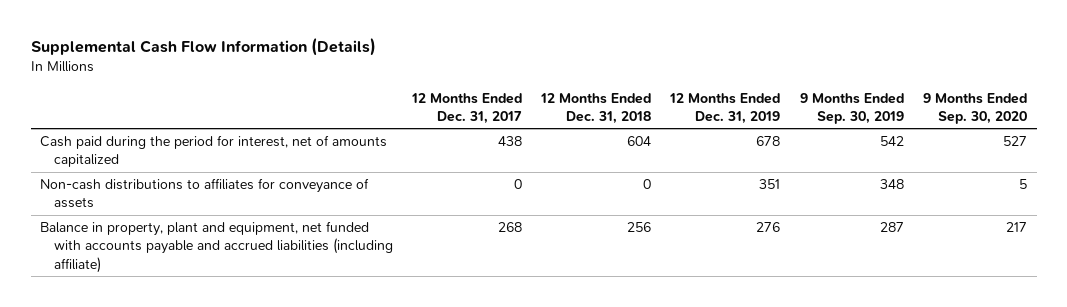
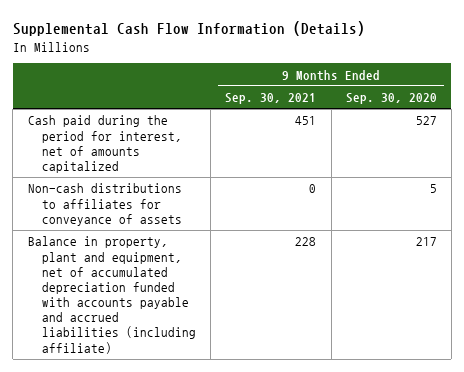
- | 12 Months Ended Dec. 31, 2017 | 12 Months Ended Dec. 31, 2018 | 12 Months Ended Dec. 31, 2019 | 9 Months Ended Sep. 30, 2019 | 9 Months Ended Sep. 30, 2020
+ | 9 Months Ended Sep. 30, 2021 | 9 Months Ended Sep. 30, 2020
- Balance in property, plant and equipment, net funded with accounts payable and accrued liabilities (including affiliate) | 268 | 256 | 276 | 287 | 217
+ Balance in property, plant and equipment, net of accumulated depreciation funded with accounts payable and accrued liabilities (including affiliate) | 228 | 217

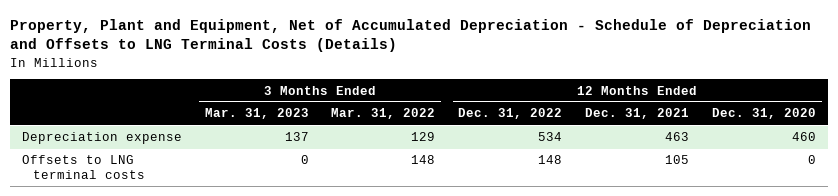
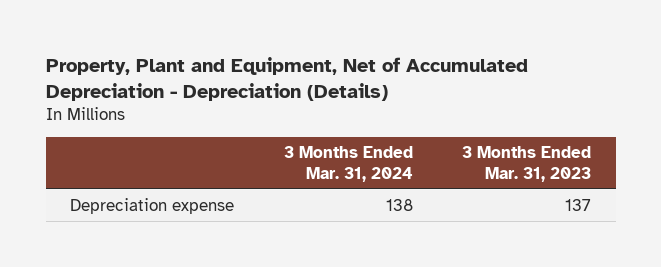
- Property, Plant and Equipment, Net of Accumulated Depreciation - Schedule of Depreciation and Offsets to LNG Terminal Costs (Details)
+ Property, Plant and Equipment, Net of Accumulated Depreciation - Depreciation (Details)
- | 3 Months Ended Mar. 31, 2023 | 3 Months Ended Mar. 31, 2022 | 12 Months Ended Dec. 31, 2022 | 12 Months Ended Dec. 31, 2021 | 12 Months Ended Dec. 31, 2020
+ | 3 Months Ended Mar. 31, 2024 | 3 Months Ended Mar. 31, 2023
- Offsets to LNG terminal costs | 0 | 148 | 148 | 105 | 0

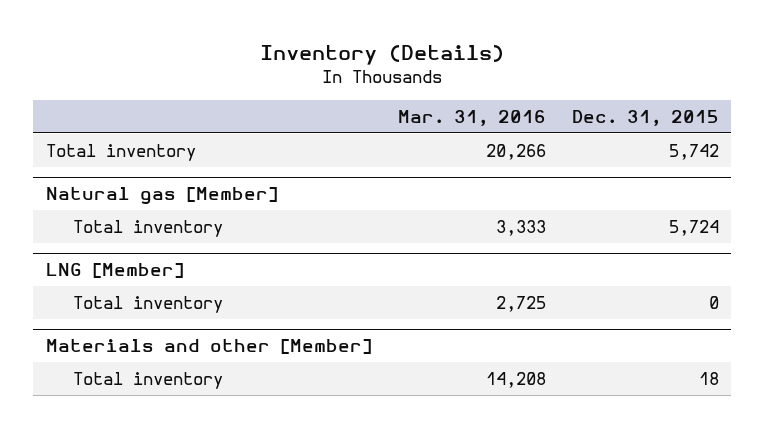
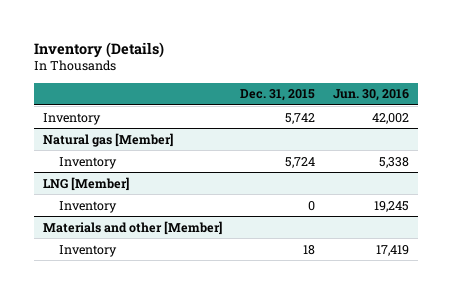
- | Mar. 31, 2016 | Dec. 31, 2015
+ | Dec. 31, 2015 | Jun. 30, 2016
- Total inventory | 20,266 | 5,742
+ Inventory | 5,742 | 42,002
@ Natural gas [Member]
- Total inventory | 3,333 | 5,724
+ Inventory | 5,724 | 5,338
@ LNG [Member]
- Total inventory | 2,725 | 0
+ Inventory | 0 | 19,245
@ Materials and other [Member]
- Total inventory | 14,208 | 18
+ Inventory | 18 | 17,419

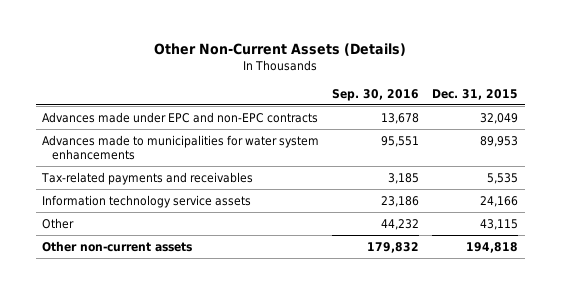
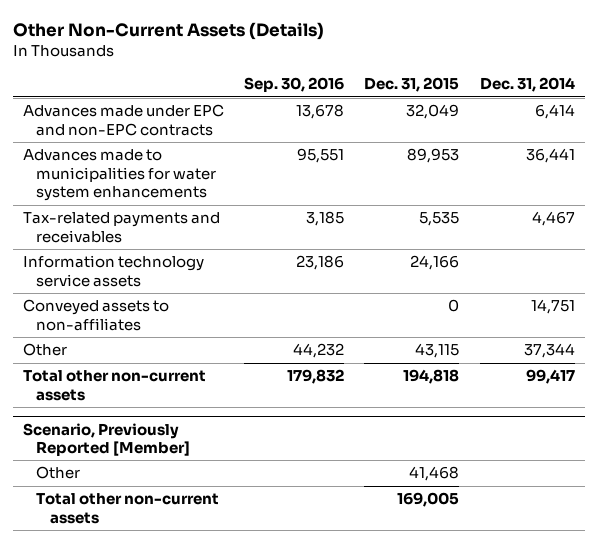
- | Sep. 30, 2016 | Dec. 31, 2015
+ | Sep. 30, 2016 | Dec. 31, 2015 | Dec. 31, 2014
+ Conveyed assets to non-affiliates | | 0 | 14,751
- Other non-current assets | 179,832 | 194,818
+ Total other non-current assets | 179,832 | 194,818 | 99,417
+ Scenario, Previously Reported [Member]
+ Other | | 41,468 |
+ Total other non-current assets | | 169,005 |

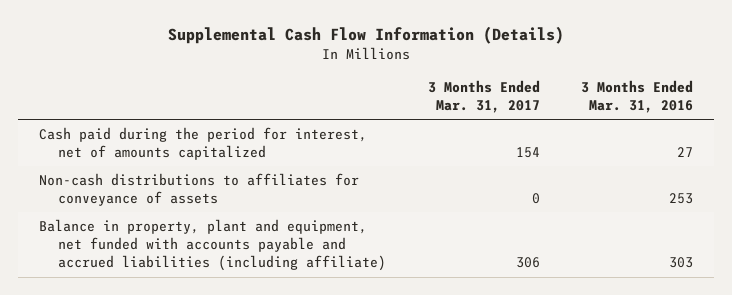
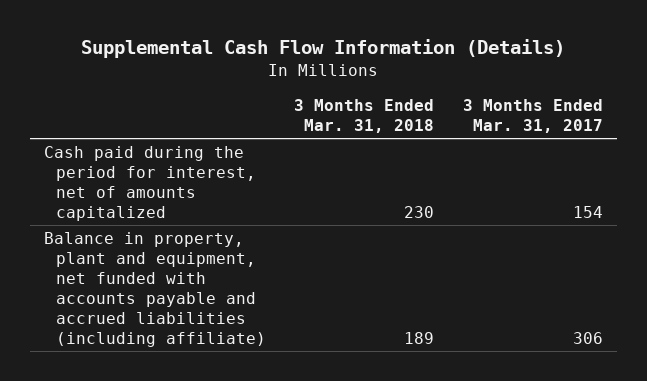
- | 3 Months Ended Mar. 31, 2017 | 3 Months Ended Mar. 31, 2016
+ | 3 Months Ended Mar. 31, 2018 | 3 Months Ended Mar. 31, 2017
- Non-cash distributions to affiliates for conveyance of assets | 0 | 253

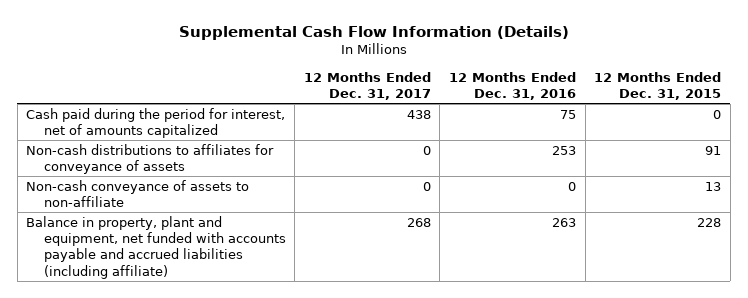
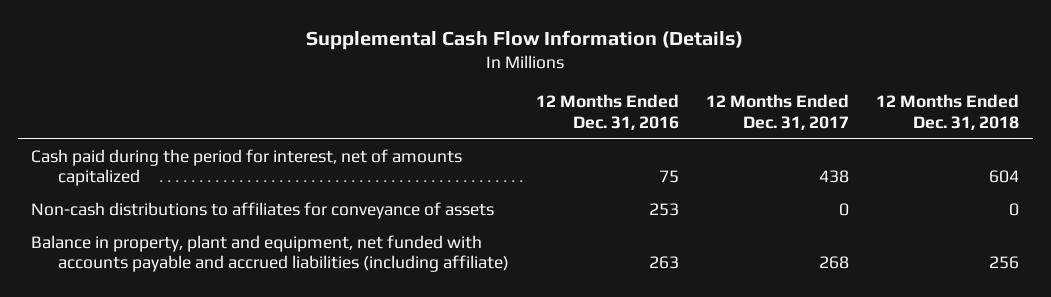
- | 12 Months Ended Dec. 31, 2017 | 12 Months Ended Dec. 31, 2016 | 12 Months Ended Dec. 31, 2015
+ | 12 Months Ended Dec. 31, 2016 | 12 Months Ended Dec. 31, 2017 | 12 Months Ended Dec. 31, 2018
- Non-cash conveyance of assets to non-affiliate | 0 | 0 | 13

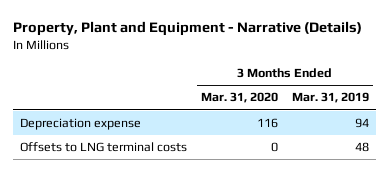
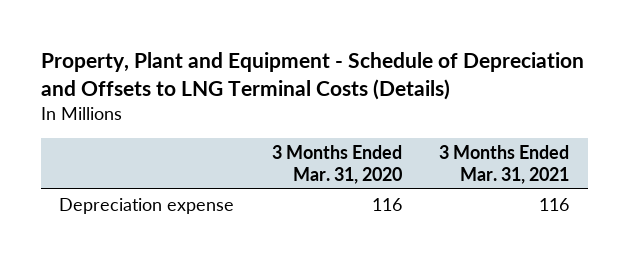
- Property, Plant and Equipment - Narrative (Details)
+ Property, Plant and Equipment - Schedule of Depreciation and Offsets to LNG Terminal Costs (Details)
- | 3 Months Ended Mar. 31, 2020 | 3 Months Ended Mar. 31, 2019
+ | 3 Months Ended Mar. 31, 2020 | 3 Months Ended Mar. 31, 2021
- Offsets to LNG terminal costs | 0 | 48

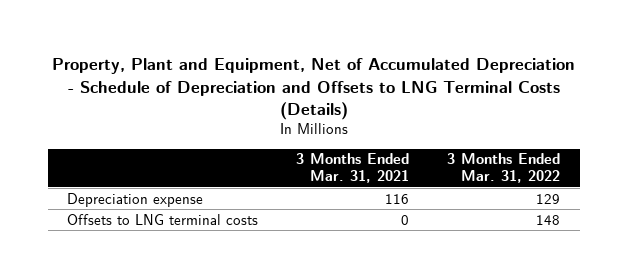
- Property, Plant and Equipment - Schedule of Depreciation and Offsets to LNG Terminal Costs (Details)
+ Property, Plant and Equipment, Net of Accumulated Depreciation - Schedule of Depreciation and Offsets to LNG Terminal Costs (Details)
- | 3 Months Ended Mar. 31, 2020 | 3 Months Ended Mar. 31, 2021
+ | 3 Months Ended Mar. 31, 2021 | 3 Months Ended Mar. 31, 2022
+ Offsets to LNG terminal costs | 0 | 148

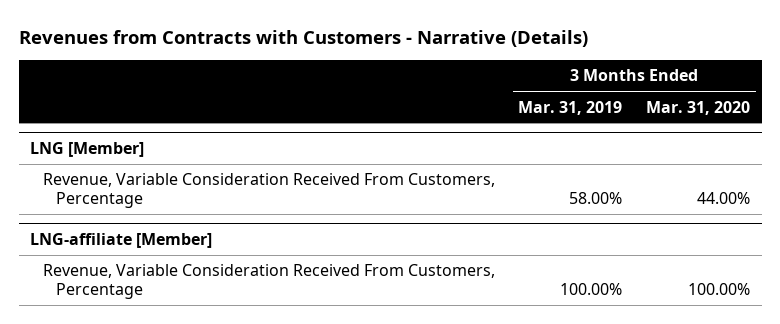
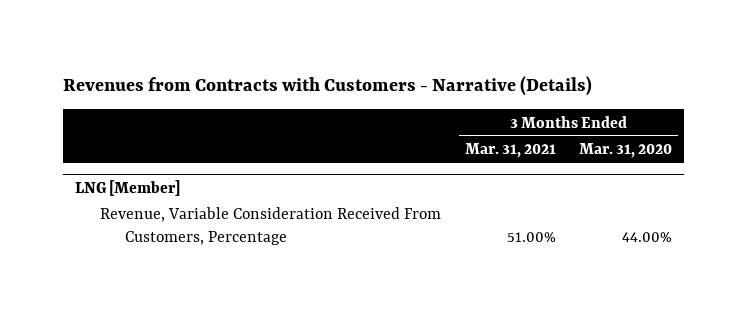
- | 3 Months Ended Mar. 31, 2019 | 3 Months Ended Mar. 31, 2020
+ | 3 Months Ended Mar. 31, 2021 | 3 Months Ended Mar. 31, 2020
- LNG-affiliate [Member]
- Revenue, Variable Consideration Received From Customers, Percentage | 100.00% | 100.00%

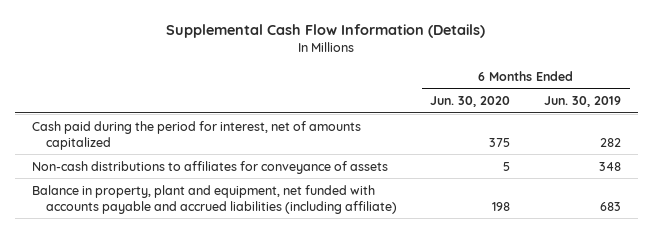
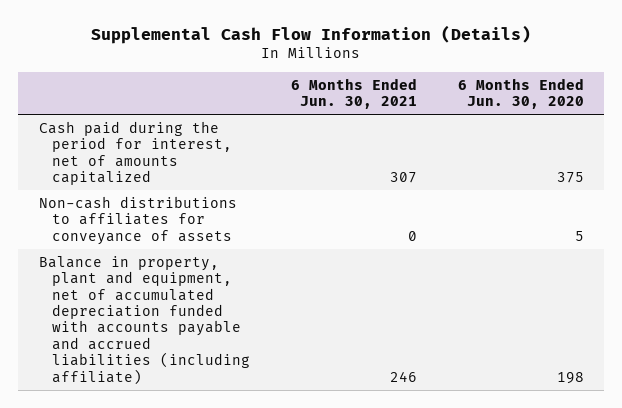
- | 6 Months Ended Jun. 30, 2020 | 6 Months Ended Jun. 30, 2019
+ | 6 Months Ended Jun. 30, 2021 | 6 Months Ended Jun. 30, 2020
- Balance in property, plant and equipment, net funded with accounts payable and accrued liabilities (including affiliate) | 198 | 683
+ Balance in property, plant and equipment, net of accumulated depreciation funded with accounts payable and accrued liabilities (including affiliate) | 246 | 198

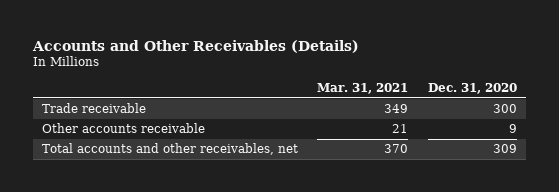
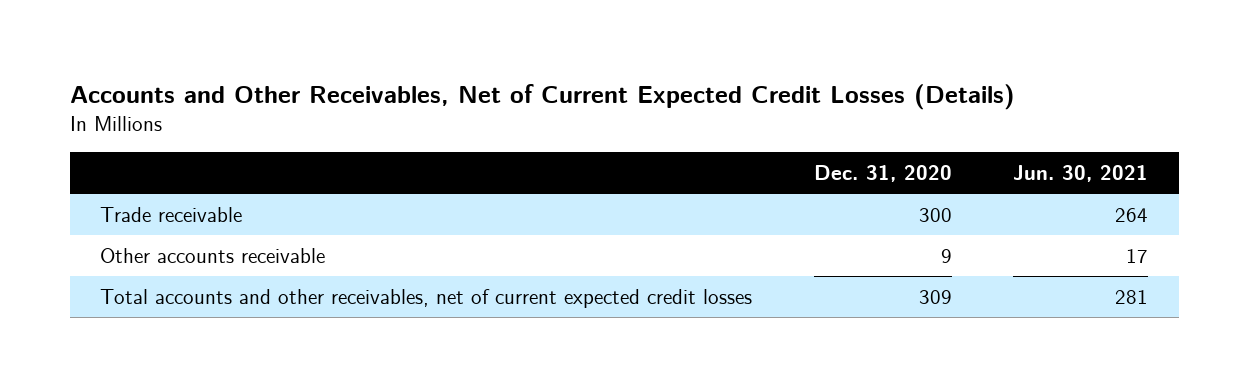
- Accounts and Other Receivables (Details)
+ Accounts and Other Receivables, Net of Current Expected Credit Losses (Details)
- | Mar. 31, 2021 | Dec. 31, 2020
+ | Dec. 31, 2020 | Jun. 30, 2021
- Total accounts and other receivables, net | 370 | 309
+ Total accounts and other receivables, net of current expected credit losses | 309 | 281

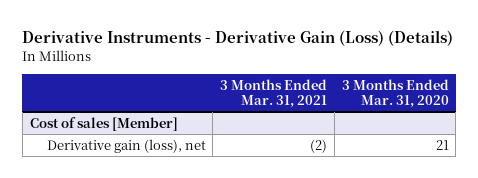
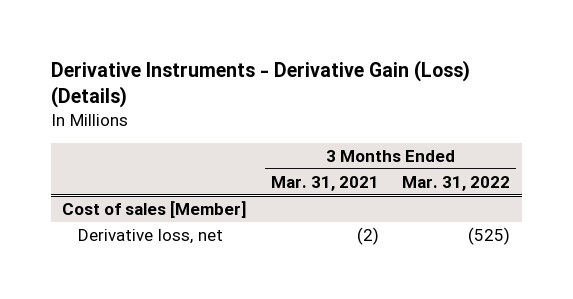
- | 3 Months Ended Mar. 31, 2021 | 3 Months Ended Mar. 31, 2020
+ | 3 Months Ended Mar. 31, 2021 | 3 Months Ended Mar. 31, 2022
@ Cost of sales [Member]
- Derivative gain (loss), net | (2) | 21
+ Derivative loss, net | (2) | (525)

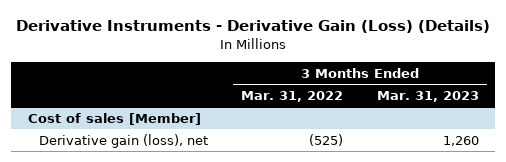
- | 3 Months Ended Mar. 31, 2021 | 3 Months Ended Mar. 31, 2022
+ | 3 Months Ended Mar. 31, 2022 | 3 Months Ended Mar. 31, 2023
@ Cost of sales [Member]
- Derivative loss, net | (2) | (525)
+ Derivative gain (loss), net | (525) | 1,260

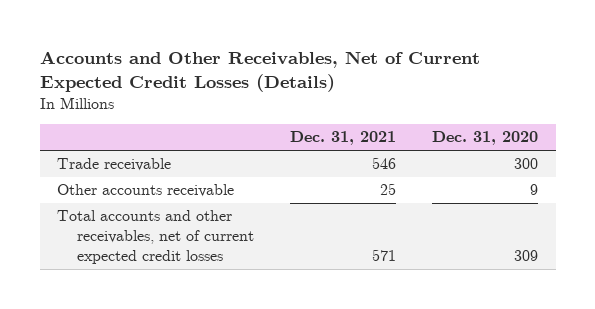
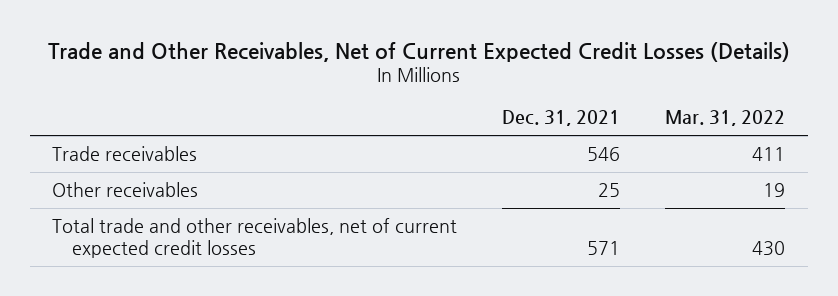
- Accounts and Other Receivables, Net of Current Expected Credit Losses (Details)
+ Trade and Other Receivables, Net of Current Expected Credit Losses (Details)
- | Dec. 31, 2021 | Dec. 31, 2020
+ | Dec. 31, 2021 | Mar. 31, 2022
- Trade receivable | 546 | 300
- Other accounts receivable | 25 | 9
- Total accounts and other receivables, net of current expected credit losses | 571 | 309
+ Trade receivables | 546 | 411
+ Other receivables | 25 | 19
+ Total trade and other receivables, net of current expected credit losses | 571 | 430

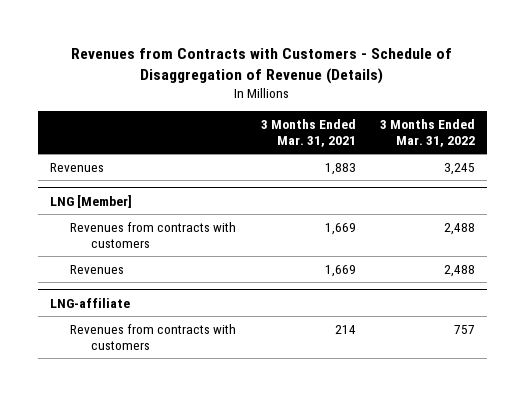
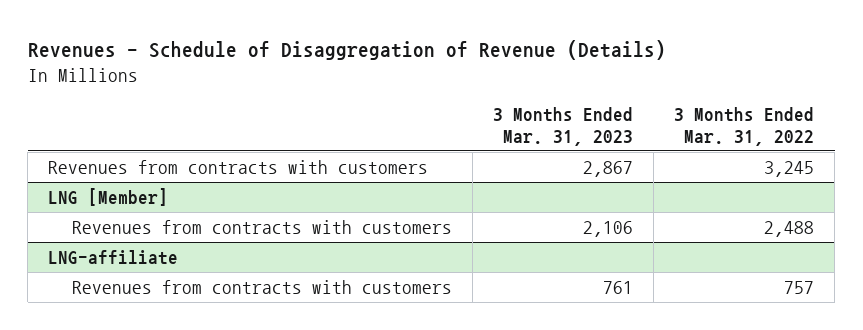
- Revenues from Contracts with Customers - Schedule of Disaggregation of Revenue (Details)
+ Revenues - Schedule of Disaggregation of Revenue (Details)
- | 3 Months Ended Mar. 31, 2021 | 3 Months Ended Mar. 31, 2022
+ | 3 Months Ended Mar. 31, 2023 | 3 Months Ended Mar. 31, 2022
- Revenues | 1,883 | 3,245
+ Revenues from contracts with customers | 2,867 | 3,245
@ LNG [Member]
- Revenues | 1,669 | 2,488

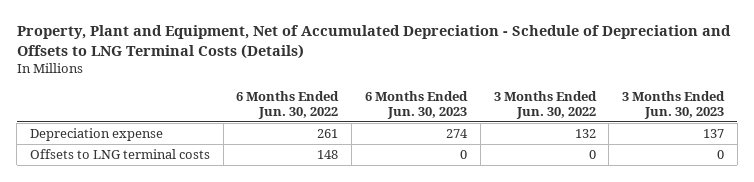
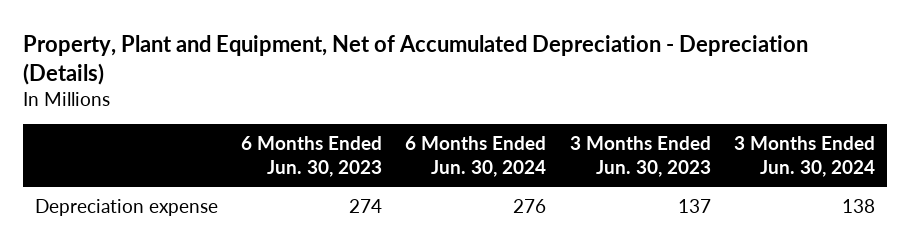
- Property, Plant and Equipment, Net of Accumulated Depreciation - Schedule of Depreciation and Offsets to LNG Terminal Costs (Details)
+ Property, Plant and Equipment, Net of Accumulated Depreciation - Depreciation (Details)
- | 6 Months Ended Jun. 30, 2022 | 6 Months Ended Jun. 30, 2023 | 3 Months Ended Jun. 30, 2022 | 3 Months Ended Jun. 30, 2023
+ | 6 Months Ended Jun. 30, 2023 | 6 Months Ended Jun. 30, 2024 | 3 Months Ended Jun. 30, 2023 | 3 Months Ended Jun. 30, 2024
- Offsets to LNG terminal costs | 148 | 0 | 0 | 0

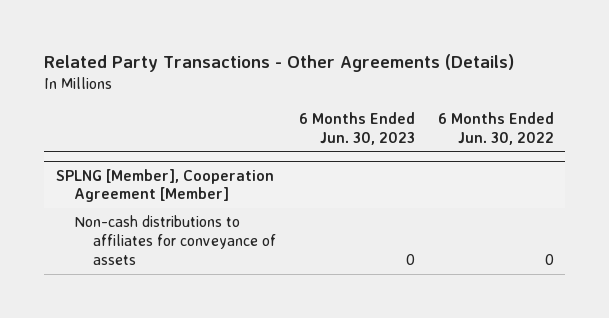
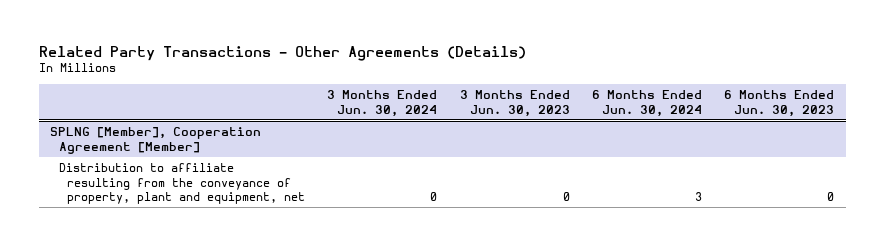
- | 6 Months Ended Jun. 30, 2023 | 6 Months Ended Jun. 30, 2022
+ | 3 Months Ended Jun. 30, 2024 | 3 Months Ended Jun. 30, 2023 | 6 Months Ended Jun. 30, 2024 | 6 Months Ended Jun. 30, 2023
@ SPLNG [Member], Cooperation Agreement [Member]
- Non-cash distributions to affiliates for conveyance of assets | 0 | 0
+ Distribution to affiliate resulting from the conveyance of property, plant and equipment, net | 0 | 0 | 3 | 0

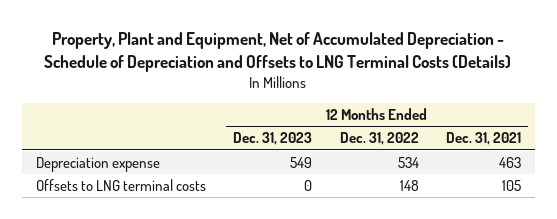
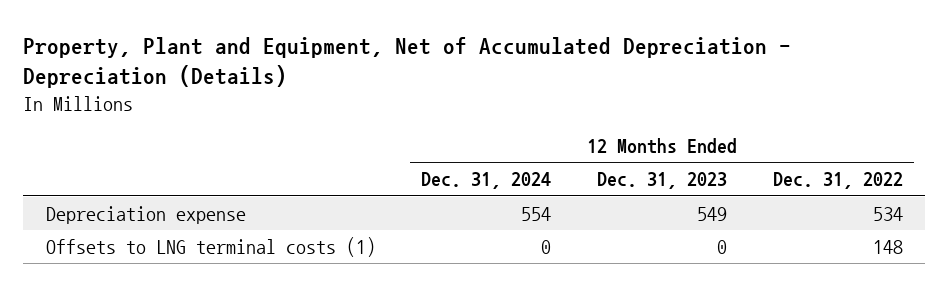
- Property, Plant and Equipment, Net of Accumulated Depreciation - Schedule of Depreciation and Offsets to LNG Terminal Costs (Details)
+ Property, Plant and Equipment, Net of Accumulated Depreciation - Depreciation (Details)
- | 12 Months Ended Dec. 31, 2023 | 12 Months Ended Dec. 31, 2022 | 12 Months Ended Dec. 31, 2021
+ | 12 Months Ended Dec. 31, 2024 | 12 Months Ended Dec. 31, 2023 | 12 Months Ended Dec. 31, 2022
- Offsets to LNG terminal costs | 0 | 148 | 105
+ Offsets to LNG terminal costs (1) | 0 | 0 | 148

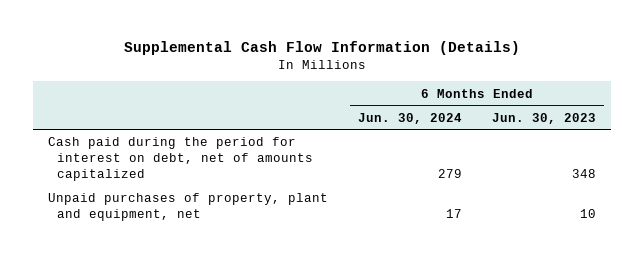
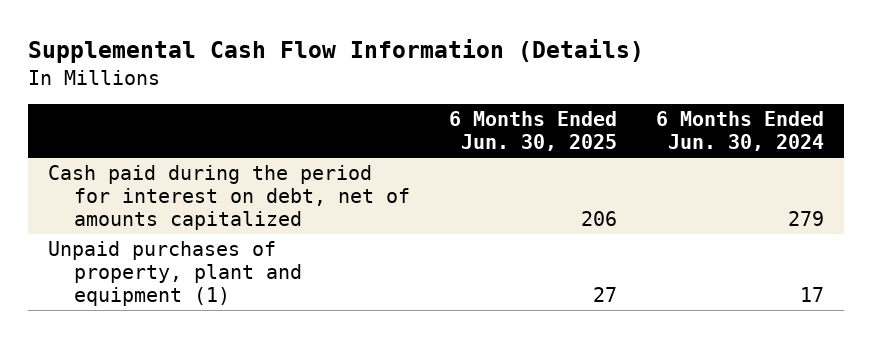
- | 6 Months Ended Jun. 30, 2024 | 6 Months Ended Jun. 30, 2023
+ | 6 Months Ended Jun. 30, 2025 | 6 Months Ended Jun. 30, 2024
- Unpaid purchases of property, plant and equipment, net | 17 | 10
+ Unpaid purchases of property, plant and equipment (1) | 27 | 17

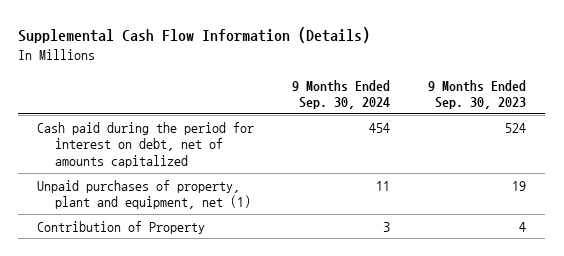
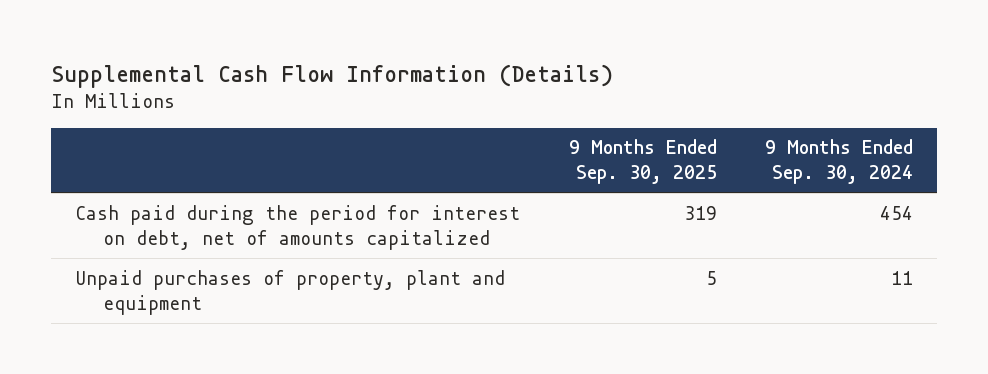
- | 9 Months Ended Sep. 30, 2024 | 9 Months Ended Sep. 30, 2023
+ | 9 Months Ended Sep. 30, 2025 | 9 Months Ended Sep. 30, 2024
- Unpaid purchases of property, plant and equipment, net (1) | 11 | 19
- Contribution of Property | 3 | 4
+ Unpaid purchases of property, plant and equipment | 5 | 11

